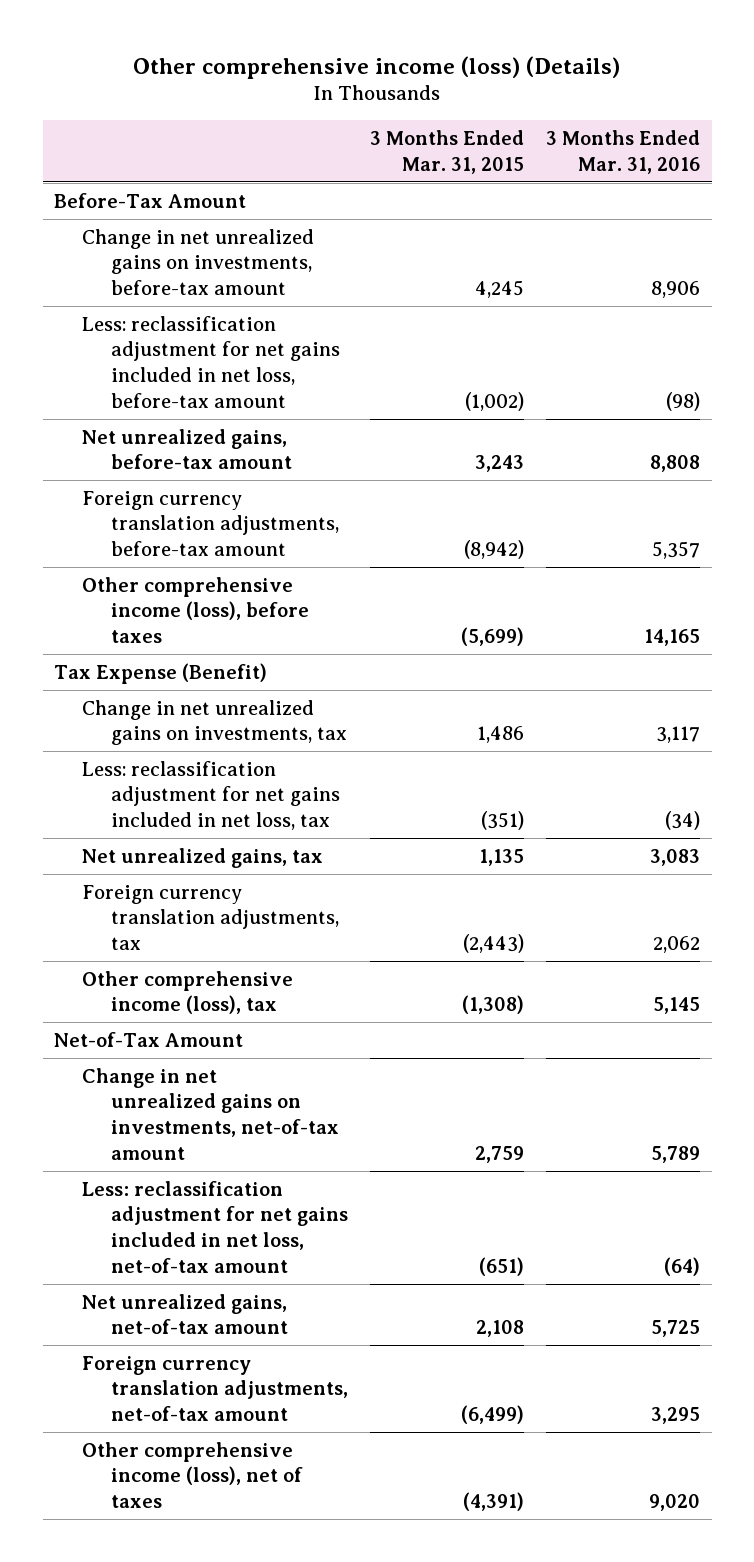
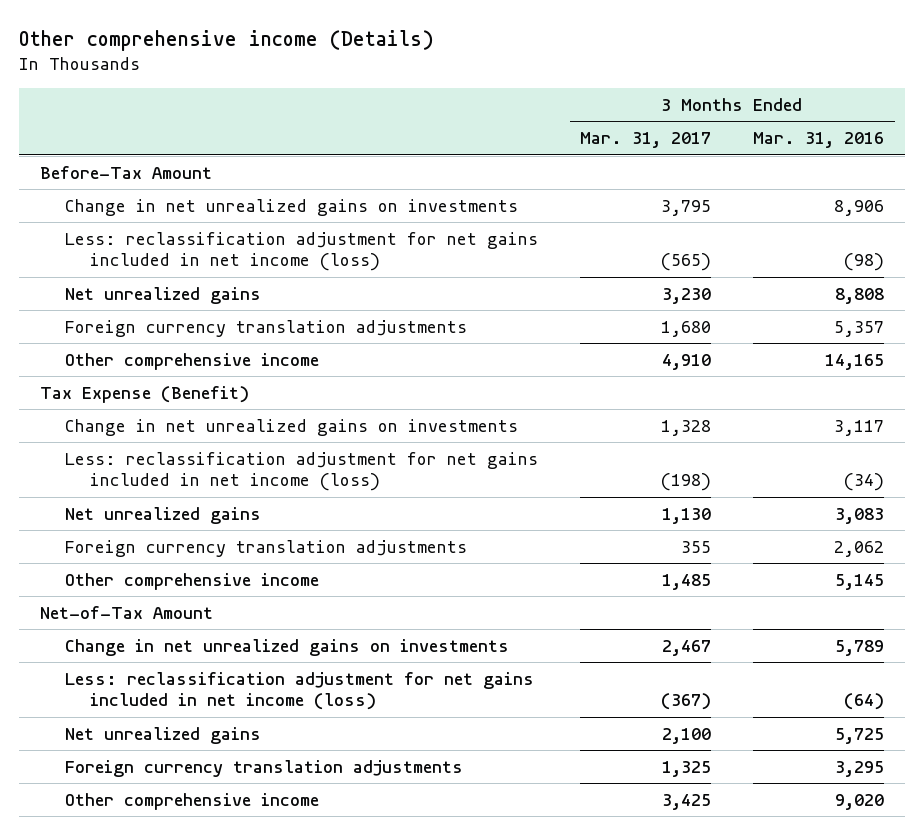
- Other comprehensive income (loss) (Details)
+ Other comprehensive income (Details)
- | 3 Months Ended Mar. 31, 2015 | 3 Months Ended Mar. 31, 2016
+ | 3 Months Ended Mar. 31, 2017 | 3 Months Ended Mar. 31, 2016
- Change in net unrealized gains on investments, before-tax amount | 4,245 | 8,906
- Less: reclassification adjustment for net gains included in net loss, before-tax amount | (1,002) | (98)
- Net unrealized gains, before-tax amount | 3,243 | 8,808
- Foreign currency translation adjustments, before-tax amount | (8,942) | 5,357
- Other comprehensive income (loss), before taxes | (5,699) | 14,165
+ Change in net unrealized gains on investments | 3,795 | 8,906
+ Less: reclassification adjustment for net gains included in net income (loss) | (565) | (98)
+ Net unrealized gains | 3,230 | 8,808
+ Foreign currency translation adjustments | 1,680 | 5,357
+ Other comprehensive income | 4,910 | 14,165
- Change in net unrealized gains on investments, tax | 1,486 | 3,117
- Less: reclassification adjustment for net gains included in net loss, tax | (351) | (34)
- Net unrealized gains, tax | 1,135 | 3,083
- Foreign currency translation adjustments, tax | (2,443) | 2,062
- Other comprehensive income (loss), tax | (1,308) | 5,145
+ Change in net unrealized gains on investments | 1,328 | 3,117
+ Less: reclassification adjustment for net gains included in net income (loss) | (198) | (34)
+ Net unrealized gains | 1,130 | 3,083
+ Foreign currency translation adjustments | 355 | 2,062
+ Other comprehensive income | 1,485 | 5,145
- Change in net unrealized gains on investments, net-of-tax amount | 2,759 | 5,789
- Less: reclassification adjustment for net gains included in net loss, net-of-tax amount | (651) | (64)
- Net unrealized gains, net-of-tax amount | 2,108 | 5,725
- Foreign currency translation adjustments, net-of-tax amount | (6,499) | 3,295
- Other comprehensive income (loss), net of taxes | (4,391) | 9,020
+ Change in net unrealized gains on investments | 2,467 | 5,789
+ Less: reclassification adjustment for net gains included in net income (loss) | (367) | (64)
+ Net unrealized gains | 2,100 | 5,725
+ Foreign currency translation adjustments | 1,325 | 3,295
+ Other comprehensive income | 3,425 | 9,020

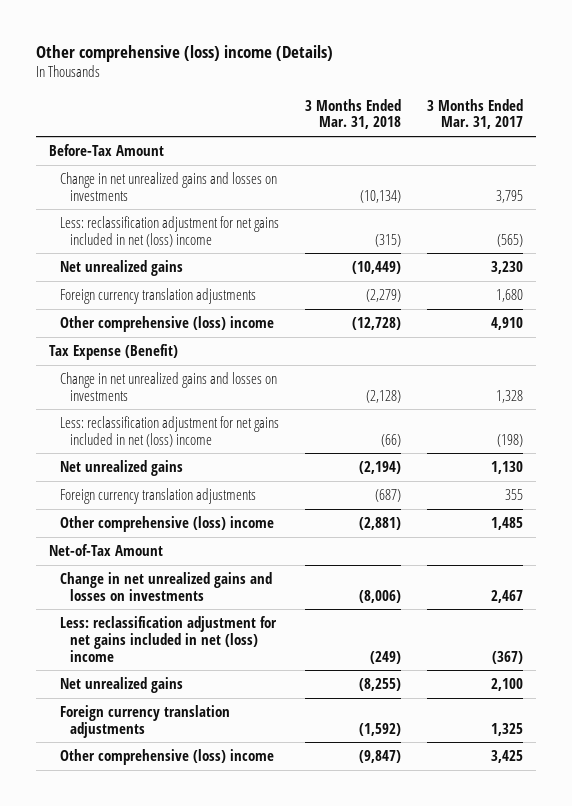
- Other comprehensive income (Details)
+ Other comprehensive (loss) income (Details)
- | 3 Months Ended Mar. 31, 2017 | 3 Months Ended Mar. 31, 2016
+ | 3 Months Ended Mar. 31, 2018 | 3 Months Ended Mar. 31, 2017
- Change in net unrealized gains on investments | 3,795 | 8,906
- Less: reclassification adjustment for net gains included in net income (loss) | (565) | (98)
+ Change in net unrealized gains and losses on investments | (10,134) | 3,795
+ Less: reclassification adjustment for net gains included in net (loss) income | (315) | (565)
- Other comprehensive income | 4,910 | 14,165
+ Other comprehensive (loss) income | (12,728) | 4,910
- Change in net unrealized gains on investments | 1,328 | 3,117
- Less: reclassification adjustment for net gains included in net income (loss) | (198) | (34)
+ Change in net unrealized gains and losses on investments | (2,128) | 1,328
+ Less: reclassification adjustment for net gains included in net (loss) income | (66) | (198)
- Other comprehensive income | 1,485 | 5,145
+ Other comprehensive (loss) income | (2,881) | 1,485
- Change in net unrealized gains on investments | 2,467 | 5,789
- Less: reclassification adjustment for net gains included in net income (loss) | (367) | (64)
+ Change in net unrealized gains and losses on investments | (8,006) | 2,467
+ Less: reclassification adjustment for net gains included in net (loss) income | (249) | (367)
- Other comprehensive income | 3,425 | 9,020
+ Other comprehensive (loss) income | (9,847) | 3,425

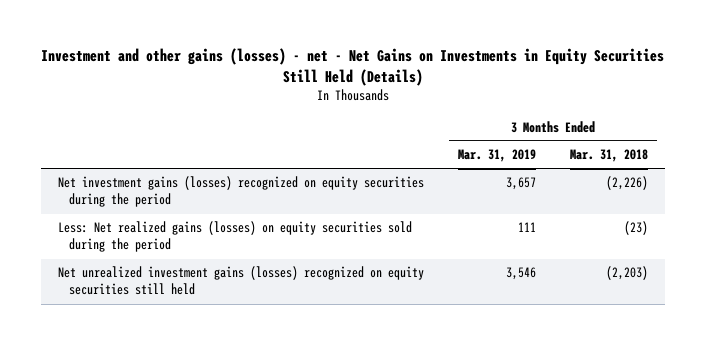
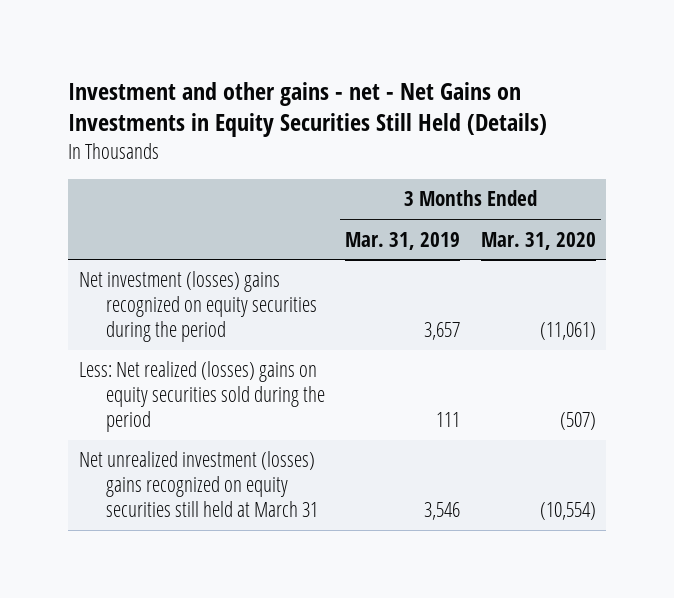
- Investment and other gains (losses) - net - Net Gains on Investments in Equity Securities Still Held (Details)
+ Investment and other gains - net - Net Gains on Investments in Equity Securities Still Held (Details)
- | 3 Months Ended Mar. 31, 2019 | 3 Months Ended Mar. 31, 2018
+ | 3 Months Ended Mar. 31, 2019 | 3 Months Ended Mar. 31, 2020
- Net investment gains (losses) recognized on equity securities during the period | 3,657 | (2,226)
- Less: Net realized gains (losses) on equity securities sold during the period | 111 | (23)
- Net unrealized investment gains (losses) recognized on equity securities still held | 3,546 | (2,203)
+ Net investment (losses) gains recognized on equity securities during the period | 3,657 | (11,061)
+ Less: Net realized (losses) gains on equity securities sold during the period | 111 | (507)
+ Net unrealized investment (losses) gains recognized on equity securities still held at March 31 | 3,546 | (10,554)

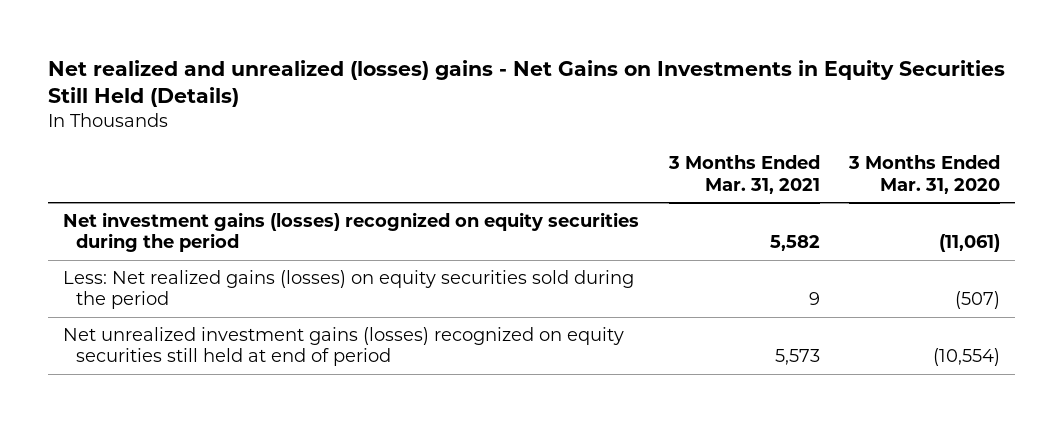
- Investment and other gains - net - Net Gains on Investments in Equity Securities Still Held (Details)
+ Net realized and unrealized (losses) gains - Net Gains on Investments in Equity Securities Still Held (Details)
- | 3 Months Ended Mar. 31, 2019 | 3 Months Ended Mar. 31, 2020
+ | 3 Months Ended Mar. 31, 2021 | 3 Months Ended Mar. 31, 2020
- Net investment (losses) gains recognized on equity securities during the period | 3,657 | (11,061)
- Less: Net realized (losses) gains on equity securities sold during the period | 111 | (507)
- Net unrealized investment (losses) gains recognized on equity securities still held at March 31 | 3,546 | (10,554)
+ Net investment gains (losses) recognized on equity securities during the period | 5,582 | (11,061)
+ Less: Net realized gains (losses) on equity securities sold during the period | 9 | (507)
+ Net unrealized investment gains (losses) recognized on equity securities still held at end of period | 5,573 | (10,554)

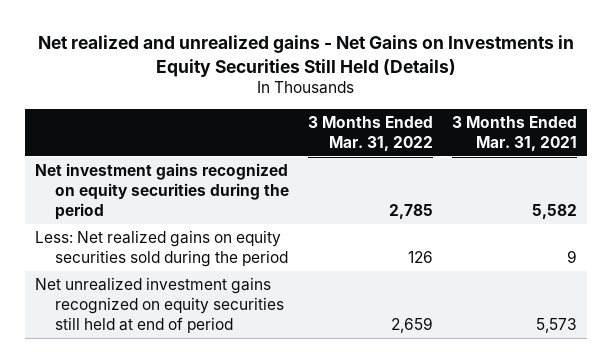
- Net realized and unrealized (losses) gains - Net Gains on Investments in Equity Securities Still Held (Details)
+ Net realized and unrealized gains - Net Gains on Investments in Equity Securities Still Held (Details)
- | 3 Months Ended Mar. 31, 2021 | 3 Months Ended Mar. 31, 2020
+ | 3 Months Ended Mar. 31, 2022 | 3 Months Ended Mar. 31, 2021
- Net investment gains (losses) recognized on equity securities during the period | 5,582 | (11,061)
- Less: Net realized gains (losses) on equity securities sold during the period | 9 | (507)
- Net unrealized investment gains (losses) recognized on equity securities still held at end of period | 5,573 | (10,554)
+ Net investment gains recognized on equity securities during the period | 2,785 | 5,582
+ Less: Net realized gains on equity securities sold during the period | 126 | 9
+ Net unrealized investment gains recognized on equity securities still held at end of period | 2,659 | 5,573

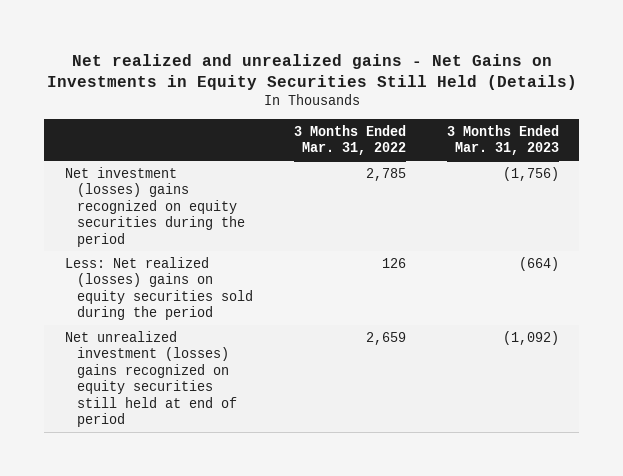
- | 3 Months Ended Mar. 31, 2022 | 3 Months Ended Mar. 31, 2021
+ | 3 Months Ended Mar. 31, 2022 | 3 Months Ended Mar. 31, 2023
- Net investment gains recognized on equity securities during the period | 2,785 | 5,582
- Less: Net realized gains on equity securities sold during the period | 126 | 9
- Net unrealized investment gains recognized on equity securities still held at end of period | 2,659 | 5,573
+ Net investment (losses) gains recognized on equity securities during the period | 2,785 | (1,756)
+ Less: Net realized (losses) gains on equity securities sold during the period | 126 | (664)
+ Net unrealized investment (losses) gains recognized on equity securities still held at end of period | 2,659 | (1,092)

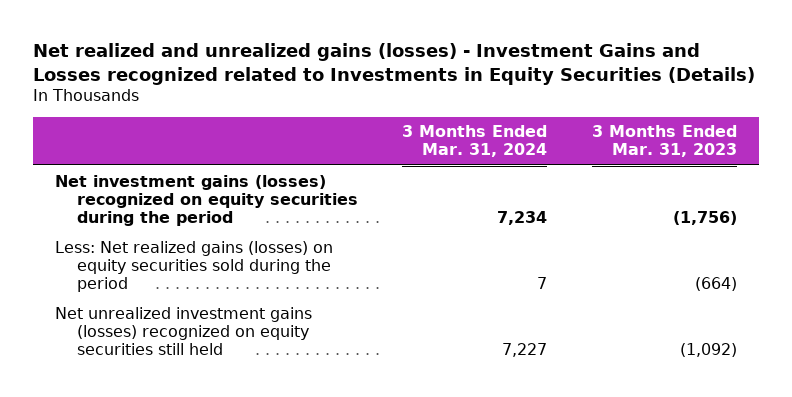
- Net realized and unrealized gains - Net Gains on Investments in Equity Securities Still Held (Details)
+ Net realized and unrealized gains (losses) - Investment Gains and Losses recognized related to Investments in Equity Securities (Details)
- | 3 Months Ended Mar. 31, 2022 | 3 Months Ended Mar. 31, 2023
+ | 3 Months Ended Mar. 31, 2024 | 3 Months Ended Mar. 31, 2023
- Net investment (losses) gains recognized on equity securities during the period | 2,785 | (1,756)
- Less: Net realized (losses) gains on equity securities sold during the period | 126 | (664)
- Net unrealized investment (losses) gains recognized on equity securities still held at end of period | 2,659 | (1,092)
+ Net investment gains (losses) recognized on equity securities during the period | 7,234 | (1,756)
+ Less: Net realized gains (losses) on equity securities sold during the period | 7 | (664)
+ Net unrealized investment gains (losses) recognized on equity securities still held | 7,227 | (1,092)

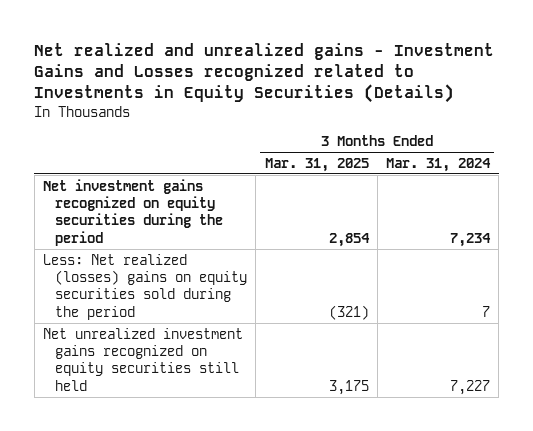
- Net realized and unrealized gains (losses) - Investment Gains and Losses recognized related to Investments in Equity Securities (Details)
+ Net realized and unrealized gains - Investment Gains and Losses recognized related to Investments in Equity Securities (Details)
- | 3 Months Ended Mar. 31, 2024 | 3 Months Ended Mar. 31, 2023
+ | 3 Months Ended Mar. 31, 2025 | 3 Months Ended Mar. 31, 2024
- Net investment gains (losses) recognized on equity securities during the period | 7,234 | (1,756)
- Less: Net realized gains (losses) on equity securities sold during the period | 7 | (664)
- Net unrealized investment gains (losses) recognized on equity securities still held | 7,227 | (1,092)
+ Net investment gains recognized on equity securities during the period | 2,854 | 7,234
+ Less: Net realized (losses) gains on equity securities sold during the period | (321) | 7
+ Net unrealized investment gains recognized on equity securities still held | 3,175 | 7,227

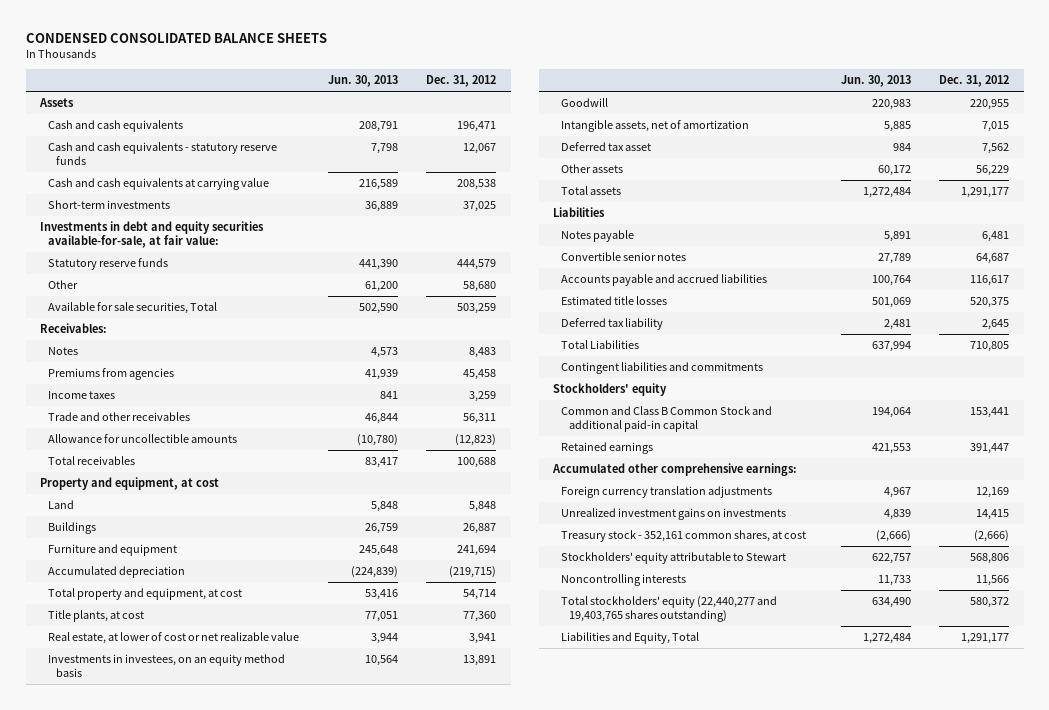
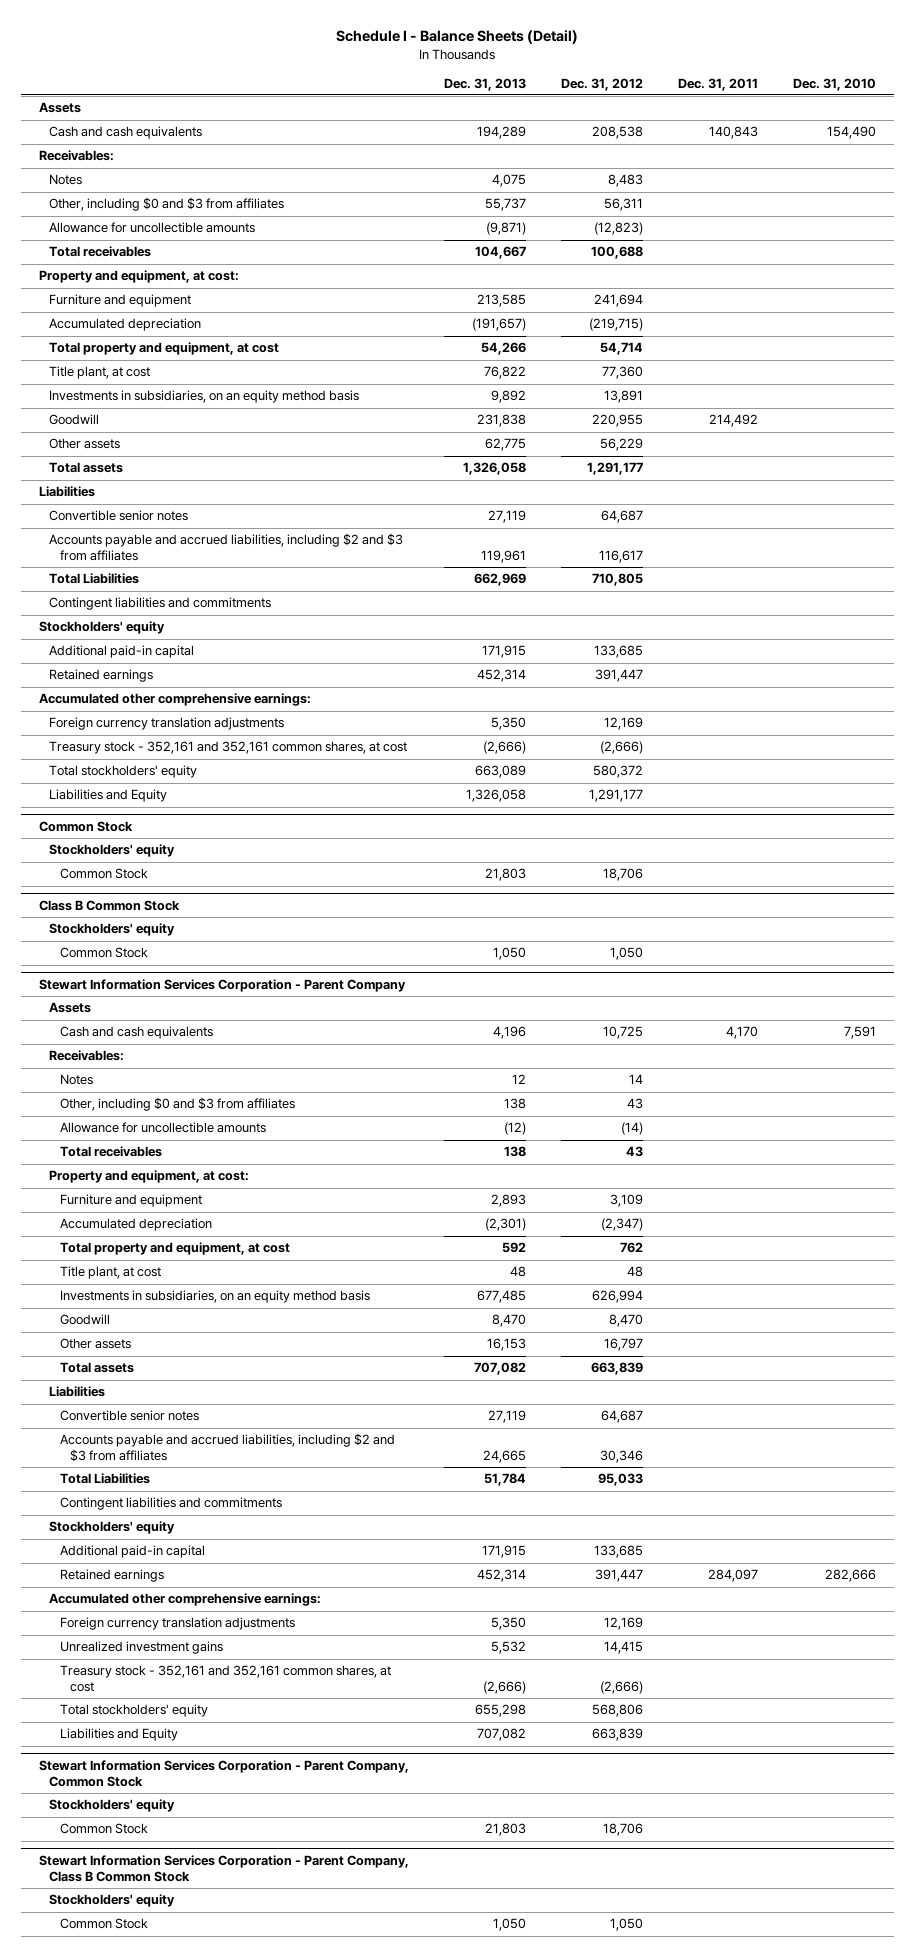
- CONDENSED CONSOLIDATED BALANCE SHEETS
+ Schedule I - Balance Sheets (Detail)
- | Jun. 30, 2013 | Dec. 31, 2012
+ | Dec. 31, 2013 | Dec. 31, 2012 | Dec. 31, 2011 | Dec. 31, 2010
- Cash and cash equivalents | 208,791 | 196,471
- Cash and cash equivalents - statutory reserve funds | 7,798 | 12,067
- Cash and cash equivalents at carrying value | 216,589 | 208,538
- Short-term investments | 36,889 | 37,025
- Investments in debt and equity securities available-for-sale, at fair value:
- Statutory reserve funds | 441,390 | 444,579
- Other | 61,200 | 58,680
- Available for sale securities, Total | 502,590 | 503,259
+ Cash and cash equivalents | 194,289 | 208,538 | 140,843 | 154,490
- Premiums from agencies | 41,939 | 45,458
- Income taxes | 841 | 3,259
- Trade and other receivables | 46,844 | 56,311
+ Other, including $0 and $3 from affiliates | 55,737 | 56,311 | |
- Property and equipment, at cost
- Land | 5,848 | 5,848
- Buildings | 26,759 | 26,887
+ Property and equipment, at cost:
- Title plants, at cost | 77,051 | 77,360
- Real estate, at lower of cost or net realizable value | 3,944 | 3,941
- Investments in investees, on an equity method basis | 10,564 | 13,891
+ Title plant, at cost | 76,822 | 77,360 | |
+ Investments in subsidiaries, on an equity method basis | 9,892 | 13,891 | |
- Intangible assets, net of amortization | 5,885 | 7,015
- Deferred tax asset | 984 | 7,562
- Notes payable | 5,891 | 6,481
- Accounts payable and accrued liabilities | 100,764 | 116,617
- Estimated title losses | 501,069 | 520,375
- Deferred tax liability | 2,481 | 2,645
+ Accounts payable and accrued liabilities, including $2 and $3 from affiliates | 119,961 | 116,617 | |
- Common and Class B Common Stock and additional paid-in capital | 194,064 | 153,441
+ Additional paid-in capital | 171,915 | 133,685 | |
- Unrealized investment gains on investments | 4,839 | 14,415
- Treasury stock - 352,161 common shares, at cost | (2,666) | (2,666)
- Stockholders' equity attributable to Stewart | 622,757 | 568,806
- Noncontrolling interests | 11,733 | 11,566
- Total stockholders' equity (22,440,277 and 19,403,765 shares outstanding) | 634,490 | 580,372
- Liabilities and Equity, Total | 1,272,484 | 1,291,177
+ Treasury stock - 352,161 and 352,161 common shares, at cost | (2,666) | (2,666) | |
+ Total stockholders' equity | 663,089 | 580,372 | |
+ Liabilities and Equity | 1,326,058 | 1,291,177 | |
+ Common Stock
+ Stockholders' equity
+ Common Stock | 21,803 | 18,706 | |
+ Class B Common Stock
+ Stockholders' equity
+ Common Stock | 1,050 | 1,050 | |
+ Stewart Information Services Corporation - Parent Company
+ Assets
+ Cash and cash equivalents | 4,196 | 10,725 | 4,170 | 7,591
+ Receivables:
+ Notes | 12 | 14 | |
+ Other, including $0 and $3 from affiliates | 138 | 43 | |
+ Allowance for uncollectible amounts | (12) | (14) | |
+ Total receivables | 138 | 43 | |
+ Property and equipment, at cost:
+ Furniture and equipment | 2,893 | 3,109 | |
+ Accumulated depreciation | (2,301) | (2,347) | |
+ Total property and equipment, at cost | 592 | 762 | |
+ Title plant, at cost | 48 | 48 | |
+ Investments in subsidiaries, on an equity method basis | 677,485 | 626,994 | |
+ Goodwill | 8,470 | 8,470 | |
+ Other assets | 16,153 | 16,797 | |
+ Total assets | 707,082 | 663,839 | |
+ Liabilities
+ Convertible senior notes | 27,119 | 64,687 | |
+ Accounts payable and accrued liabilities, including $2 and $3 from affiliates | 24,665 | 30,346 | |
+ Total Liabilities | 51,784 | 95,033 | |
+ Contingent liabilities and commitments
+ Stockholders' equity
+ Additional paid-in capital | 171,915 | 133,685 | |
+ Retained earnings | 452,314 | 391,447 | 284,097 | 282,666
+ Accumulated other comprehensive earnings:
+ Foreign currency translation adjustments | 5,350 | 12,169 | |
+ Unrealized investment gains | 5,532 | 14,415 | |
+ Treasury stock - 352,161 and 352,161 common shares, at cost | (2,666) | (2,666) | |
+ Total stockholders' equity | 655,298 | 568,806 | |
+ Liabilities and Equity | 707,082 | 663,839 | |
+ Stewart Information Services Corporation - Parent Company, Common Stock
+ Stockholders' equity
+ Common Stock | 21,803 | 18,706 | |
+ Stewart Information Services Corporation - Parent Company, Class B Common Stock
+ Stockholders' equity
+ Common Stock | 1,050 | 1,050 | |

